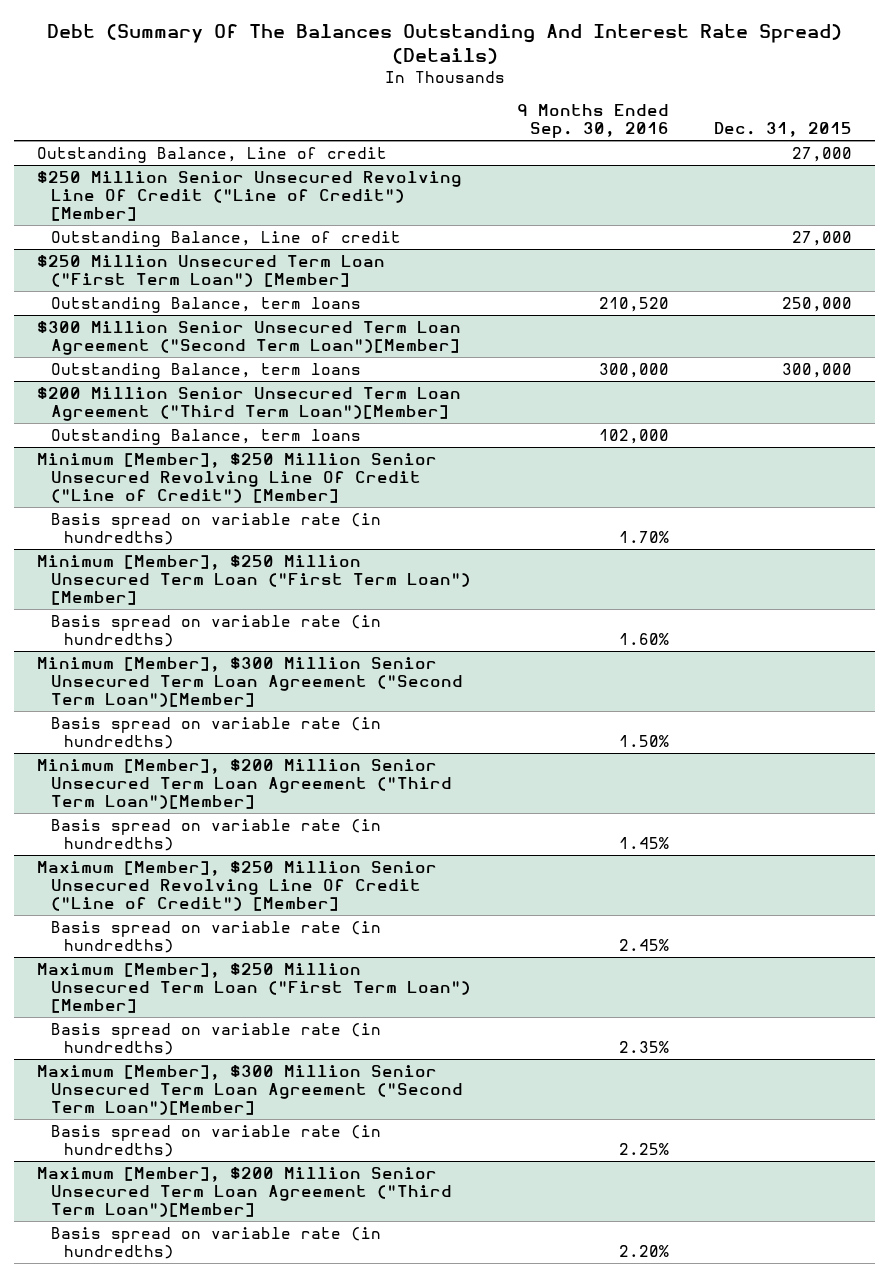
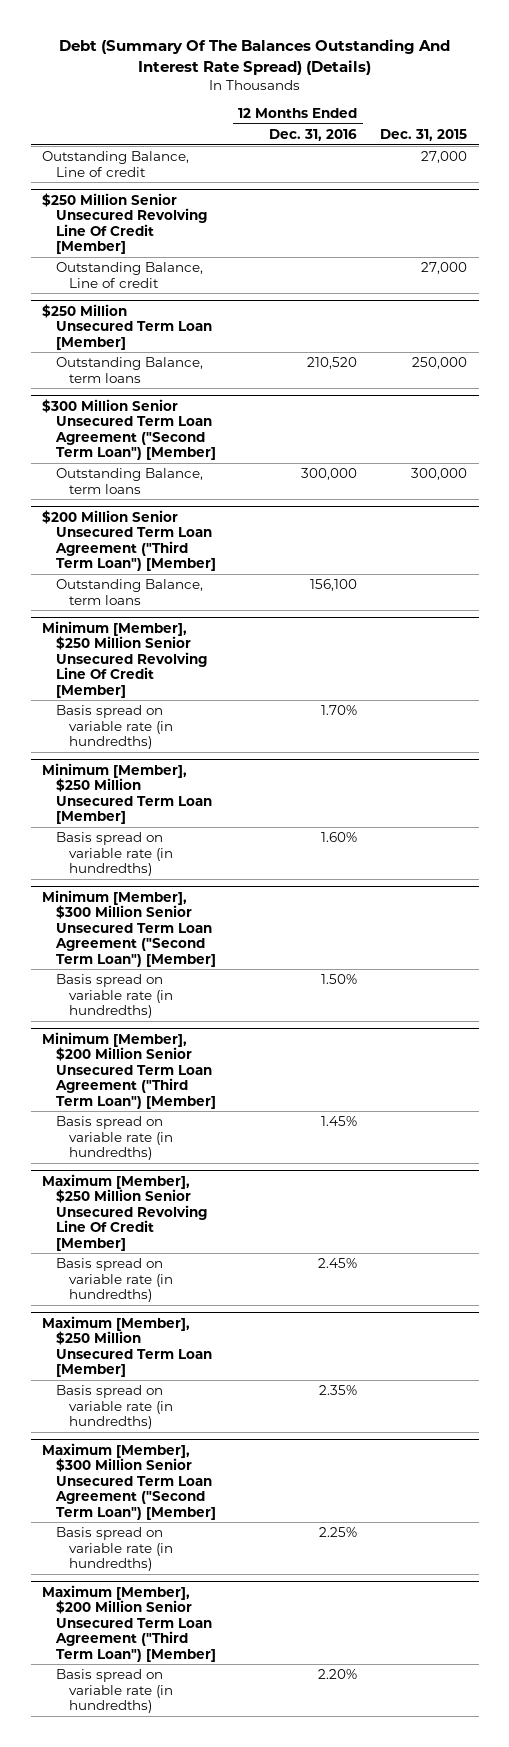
- | 9 Months Ended Sep. 30, 2016 | Dec. 31, 2015
+ | 12 Months Ended Dec. 31, 2016 | Dec. 31, 2015
- $250 Million Senior Unsecured Revolving Line Of Credit ("Line of Credit") [Member]
+ $250 Million Senior Unsecured Revolving Line Of Credit [Member]
- $250 Million Unsecured Term Loan ("First Term Loan") [Member]
+ $250 Million Unsecured Term Loan [Member]
- $300 Million Senior Unsecured Term Loan Agreement ("Second Term Loan")[Member]
+ $300 Million Senior Unsecured Term Loan Agreement ("Second Term Loan") [Member]
- $200 Million Senior Unsecured Term Loan Agreement ("Third Term Loan")[Member]
+ $200 Million Senior Unsecured Term Loan Agreement ("Third Term Loan") [Member]
- Minimum [Member], $250 Million Senior Unsecured Revolving Line Of Credit ("Line of Credit") [Member]
+ Minimum [Member], $250 Million Senior Unsecured Revolving Line Of Credit [Member]
- Minimum [Member], $250 Million Unsecured Term Loan ("First Term Loan") [Member]
+ Minimum [Member], $250 Million Unsecured Term Loan [Member]
- Minimum [Member], $300 Million Senior Unsecured Term Loan Agreement ("Second Term Loan")[Member]
+ Minimum [Member], $300 Million Senior Unsecured Term Loan Agreement ("Second Term Loan") [Member]
- Minimum [Member], $200 Million Senior Unsecured Term Loan Agreement ("Third Term Loan")[Member]
+ Minimum [Member], $200 Million Senior Unsecured Term Loan Agreement ("Third Term Loan") [Member]
- Maximum [Member], $250 Million Senior Unsecured Revolving Line Of Credit ("Line of Credit") [Member]
+ Maximum [Member], $250 Million Senior Unsecured Revolving Line Of Credit [Member]
- Maximum [Member], $250 Million Unsecured Term Loan ("First Term Loan") [Member]
+ Maximum [Member], $250 Million Unsecured Term Loan [Member]
- Maximum [Member], $300 Million Senior Unsecured Term Loan Agreement ("Second Term Loan")[Member]
+ Maximum [Member], $300 Million Senior Unsecured Term Loan Agreement ("Second Term Loan") [Member]
- Maximum [Member], $200 Million Senior Unsecured Term Loan Agreement ("Third Term Loan")[Member]
+ Maximum [Member], $200 Million Senior Unsecured Term Loan Agreement ("Third Term Loan") [Member]

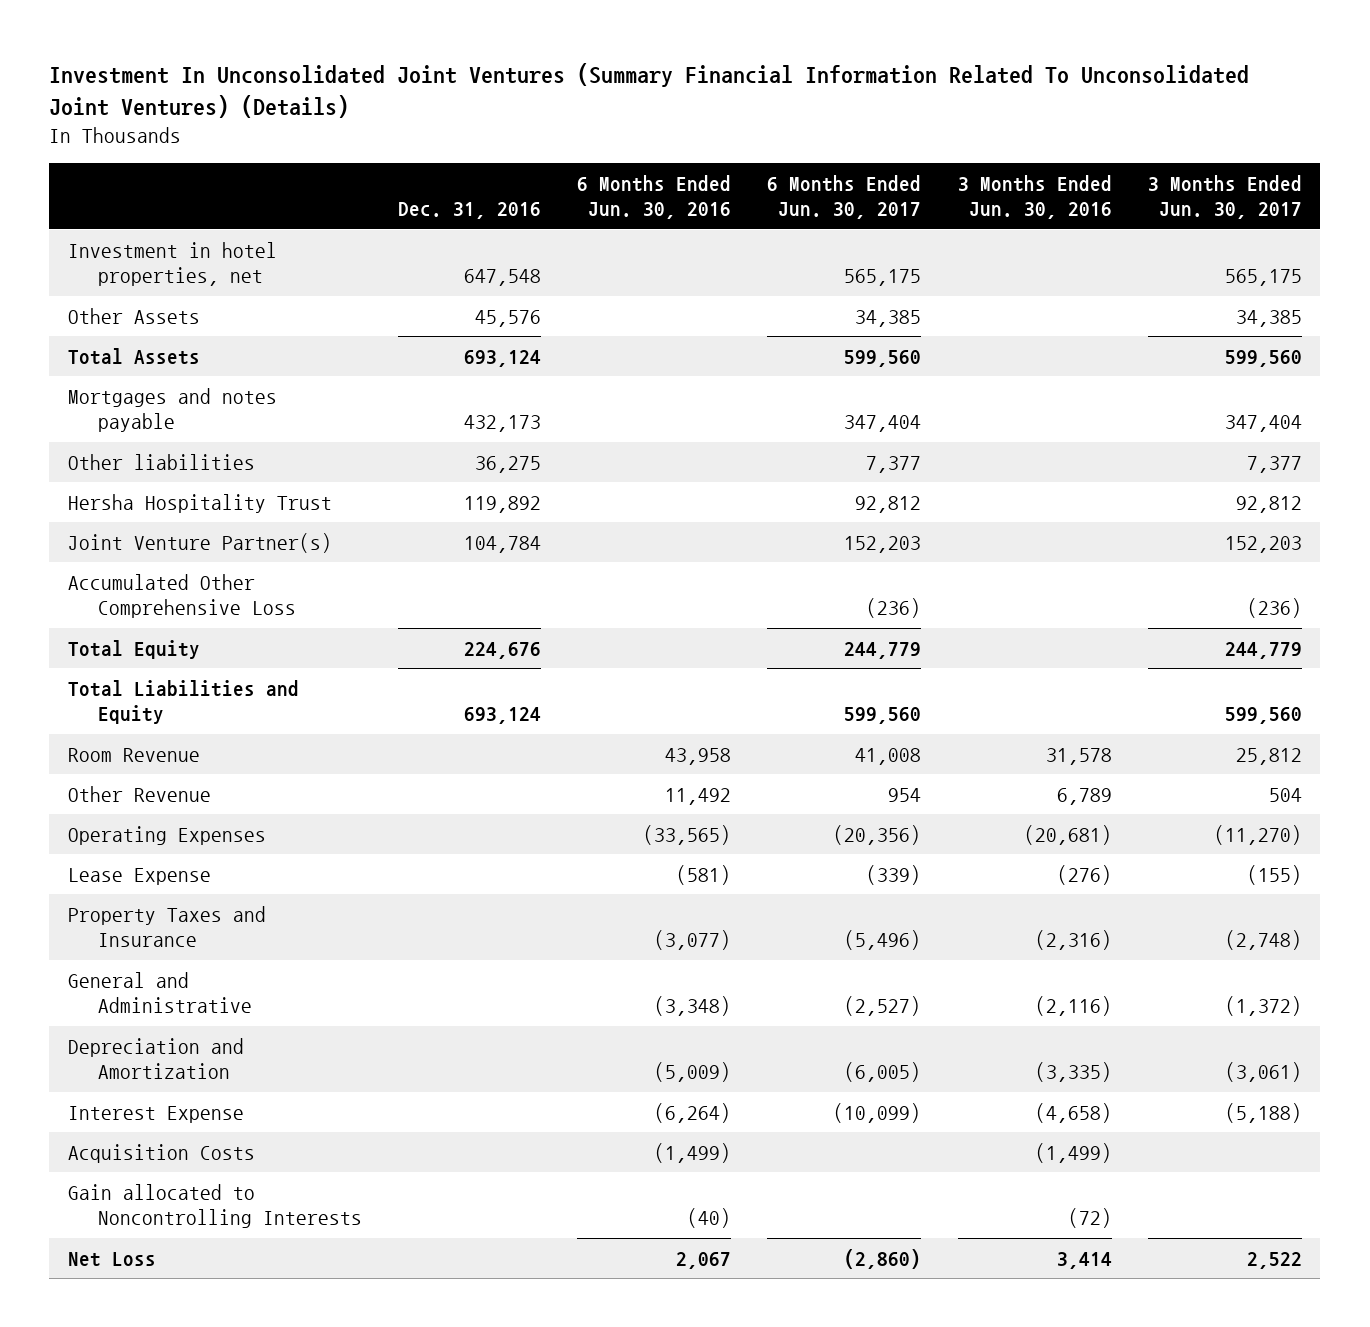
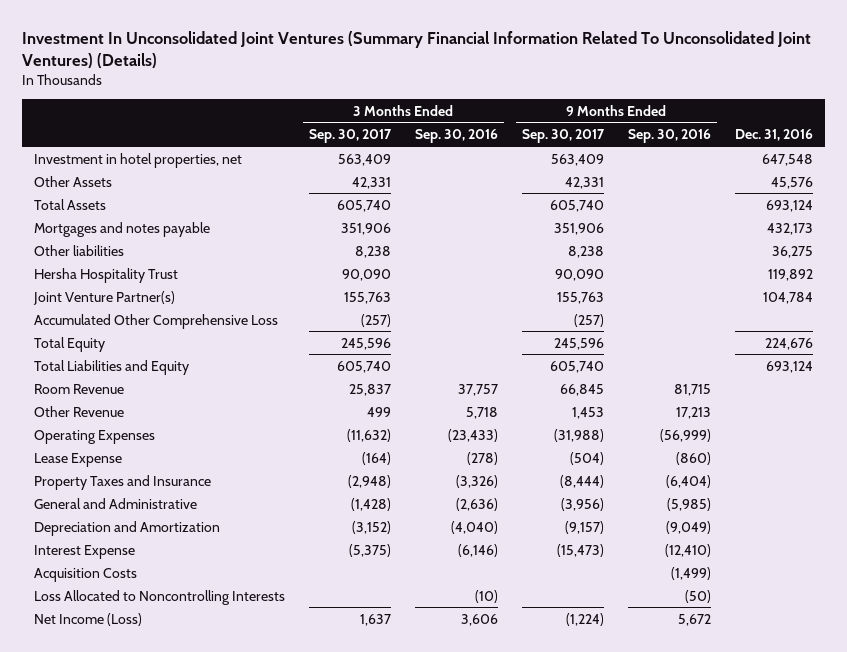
- | Dec. 31, 2016 | 6 Months Ended Jun. 30, 2016 | 6 Months Ended Jun. 30, 2017 | 3 Months Ended Jun. 30, 2016 | 3 Months Ended Jun. 30, 2017
+ | 3 Months Ended Sep. 30, 2017 | 3 Months Ended Sep. 30, 2016 | 9 Months Ended Sep. 30, 2017 | 9 Months Ended Sep. 30, 2016 | Dec. 31, 2016
- Gain allocated to Noncontrolling Interests | | (40) | | (72) |
- Net Loss | | 2,067 | (2,860) | 3,414 | 2,522
+ Loss Allocated to Noncontrolling Interests | | (10) | | (50) |
+ Net Income (Loss) | 1,637 | 3,606 | (1,224) | 5,672 |

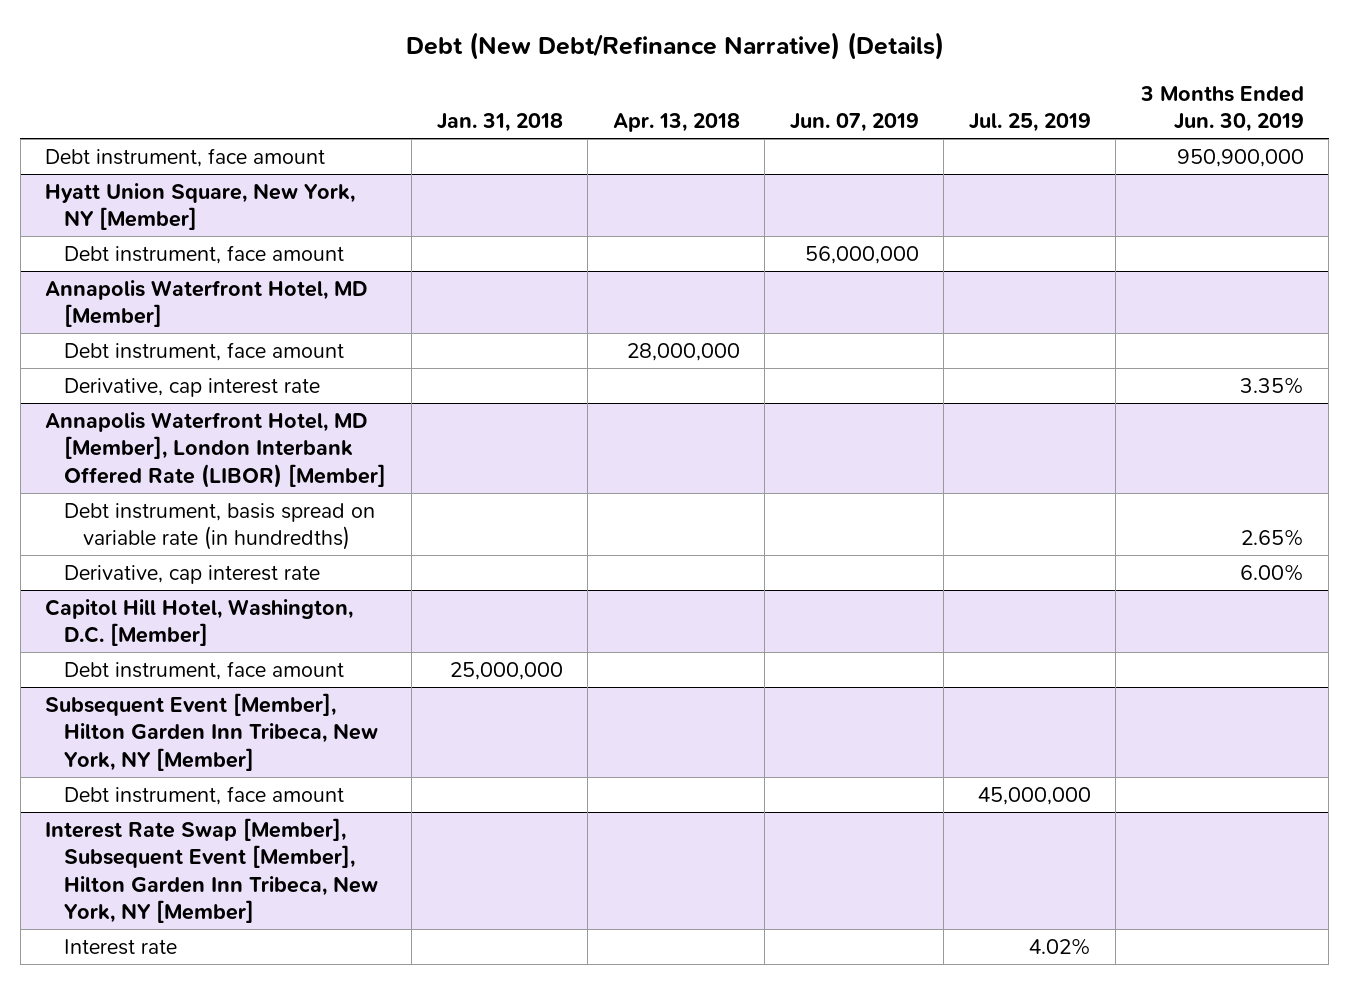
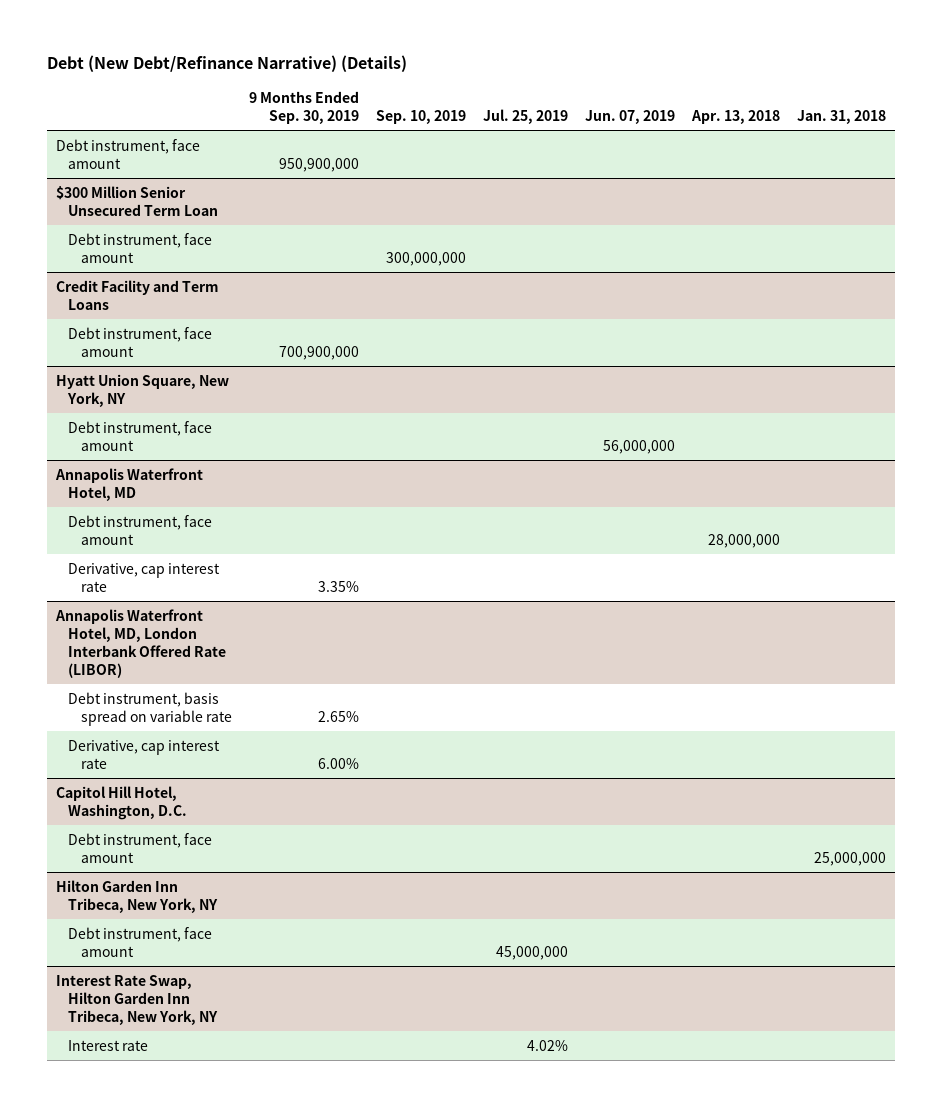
- | Jan. 31, 2018 | Apr. 13, 2018 | Jun. 07, 2019 | Jul. 25, 2019 | 3 Months Ended Jun. 30, 2019
+ | 9 Months Ended Sep. 30, 2019 | Sep. 10, 2019 | Jul. 25, 2019 | Jun. 07, 2019 | Apr. 13, 2018 | Jan. 31, 2018
- Hyatt Union Square, New York, NY [Member]
+ $300 Million Senior Unsecured Term Loan
+ Debt instrument, face amount | | 300,000,000 | | | |
+ Credit Facility and Term Loans
+ Debt instrument, face amount | 700,900,000 | | | | |
+ Hyatt Union Square, New York, NY
- Annapolis Waterfront Hotel, MD [Member]
+ Annapolis Waterfront Hotel, MD
- Annapolis Waterfront Hotel, MD [Member], London Interbank Offered Rate (LIBOR) [Member]
- Debt instrument, basis spread on variable rate (in hundredths) | | | | | 2.65%
+ Annapolis Waterfront Hotel, MD, London Interbank Offered Rate (LIBOR)
+ Debt instrument, basis spread on variable rate | 2.65% | | | | |
- Capitol Hill Hotel, Washington, D.C. [Member]
+ Capitol Hill Hotel, Washington, D.C.
- Subsequent Event [Member], Hilton Garden Inn Tribeca, New York, NY [Member]
+ Hilton Garden Inn Tribeca, New York, NY
- Interest Rate Swap [Member], Subsequent Event [Member], Hilton Garden Inn Tribeca, New York, NY [Member]
+ Interest Rate Swap, Hilton Garden Inn Tribeca, New York, NY

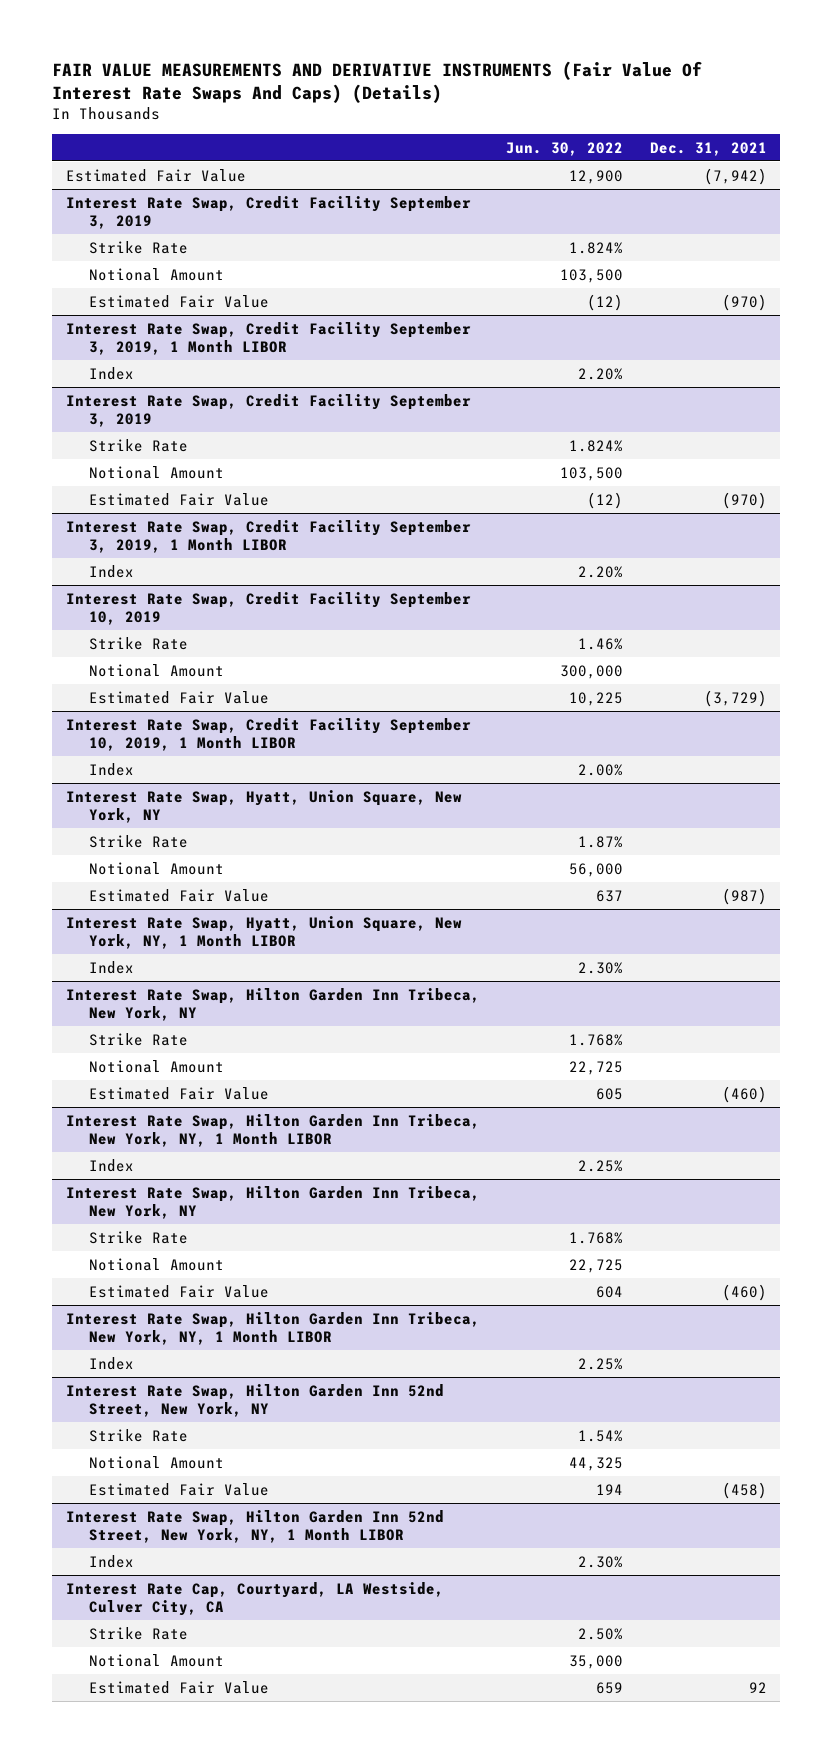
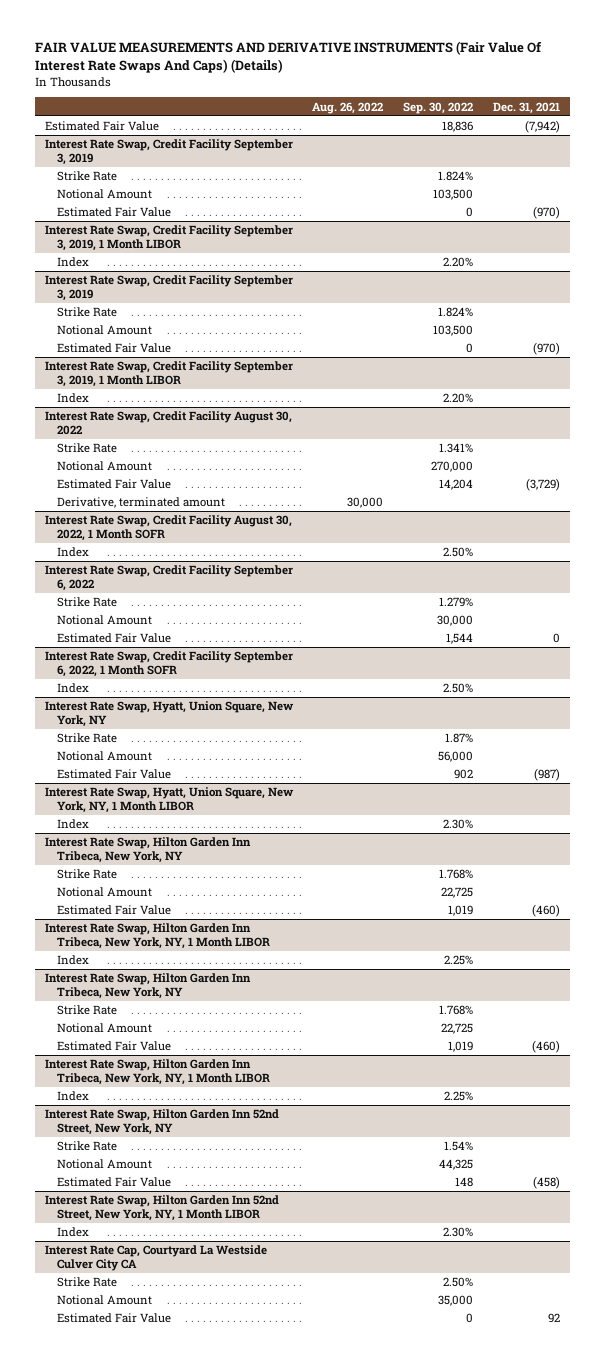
- | Jun. 30, 2022 | Dec. 31, 2021
+ | Aug. 26, 2022 | Sep. 30, 2022 | Dec. 31, 2021
- Interest Rate Swap, Credit Facility September 10, 2019
+ Interest Rate Swap, Credit Facility August 30, 2022
- Interest Rate Swap, Credit Facility September 10, 2019, 1 Month LIBOR
+ Derivative, terminated amount | 30,000 | |
+ Interest Rate Swap, Credit Facility August 30, 2022, 1 Month SOFR
+ Index | | 2.50% |
+ Interest Rate Swap, Credit Facility September 6, 2022
+ Strike Rate | | 1.279% |
+ Notional Amount | | 30,000 |
+ Estimated Fair Value | | 1,544 | 0
+ Interest Rate Swap, Credit Facility September 6, 2022, 1 Month SOFR
- Interest Rate Cap, Courtyard, LA Westside, Culver City, CA
+ Interest Rate Cap, Courtyard La Westside Culver City CA

